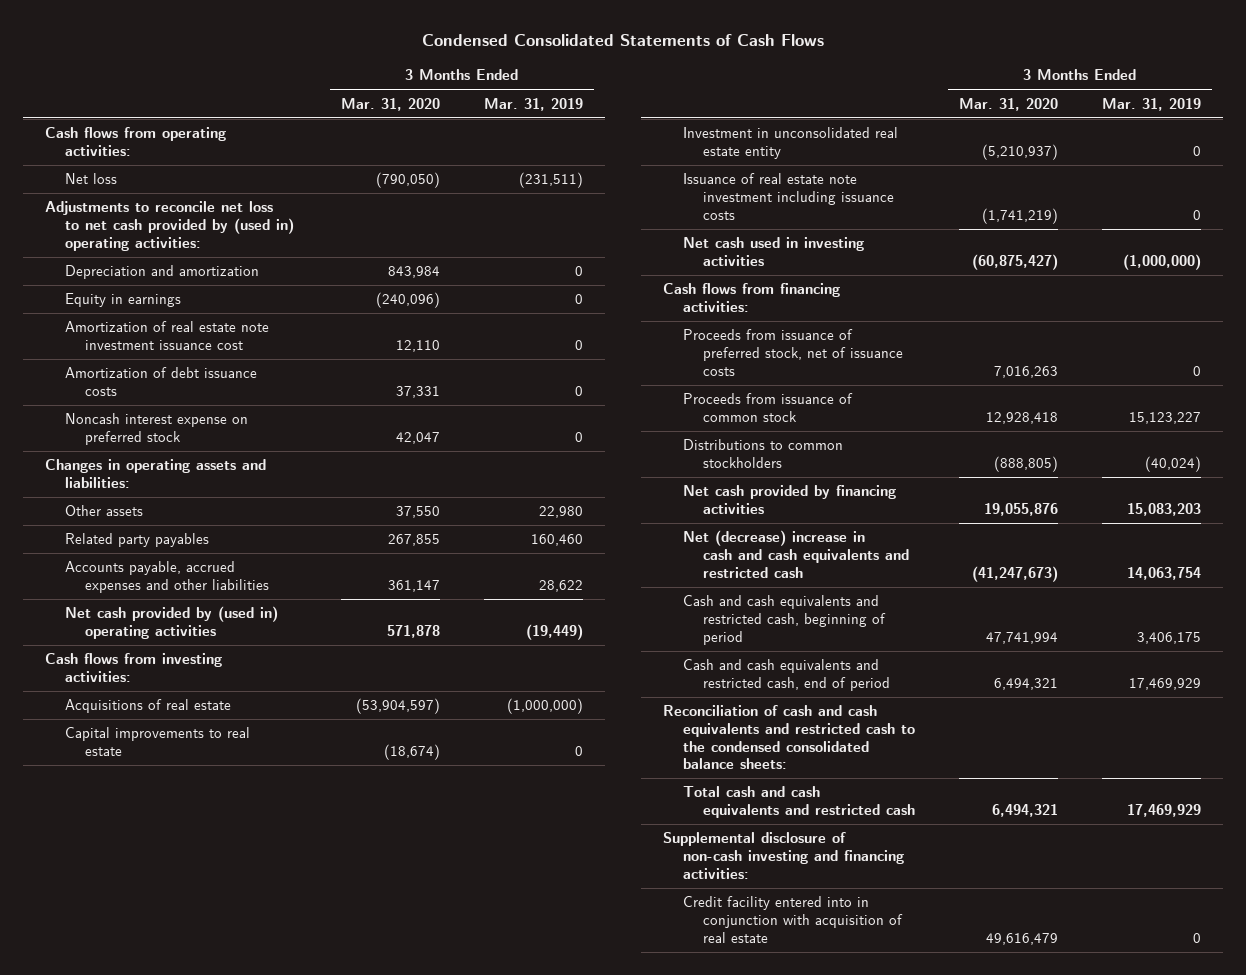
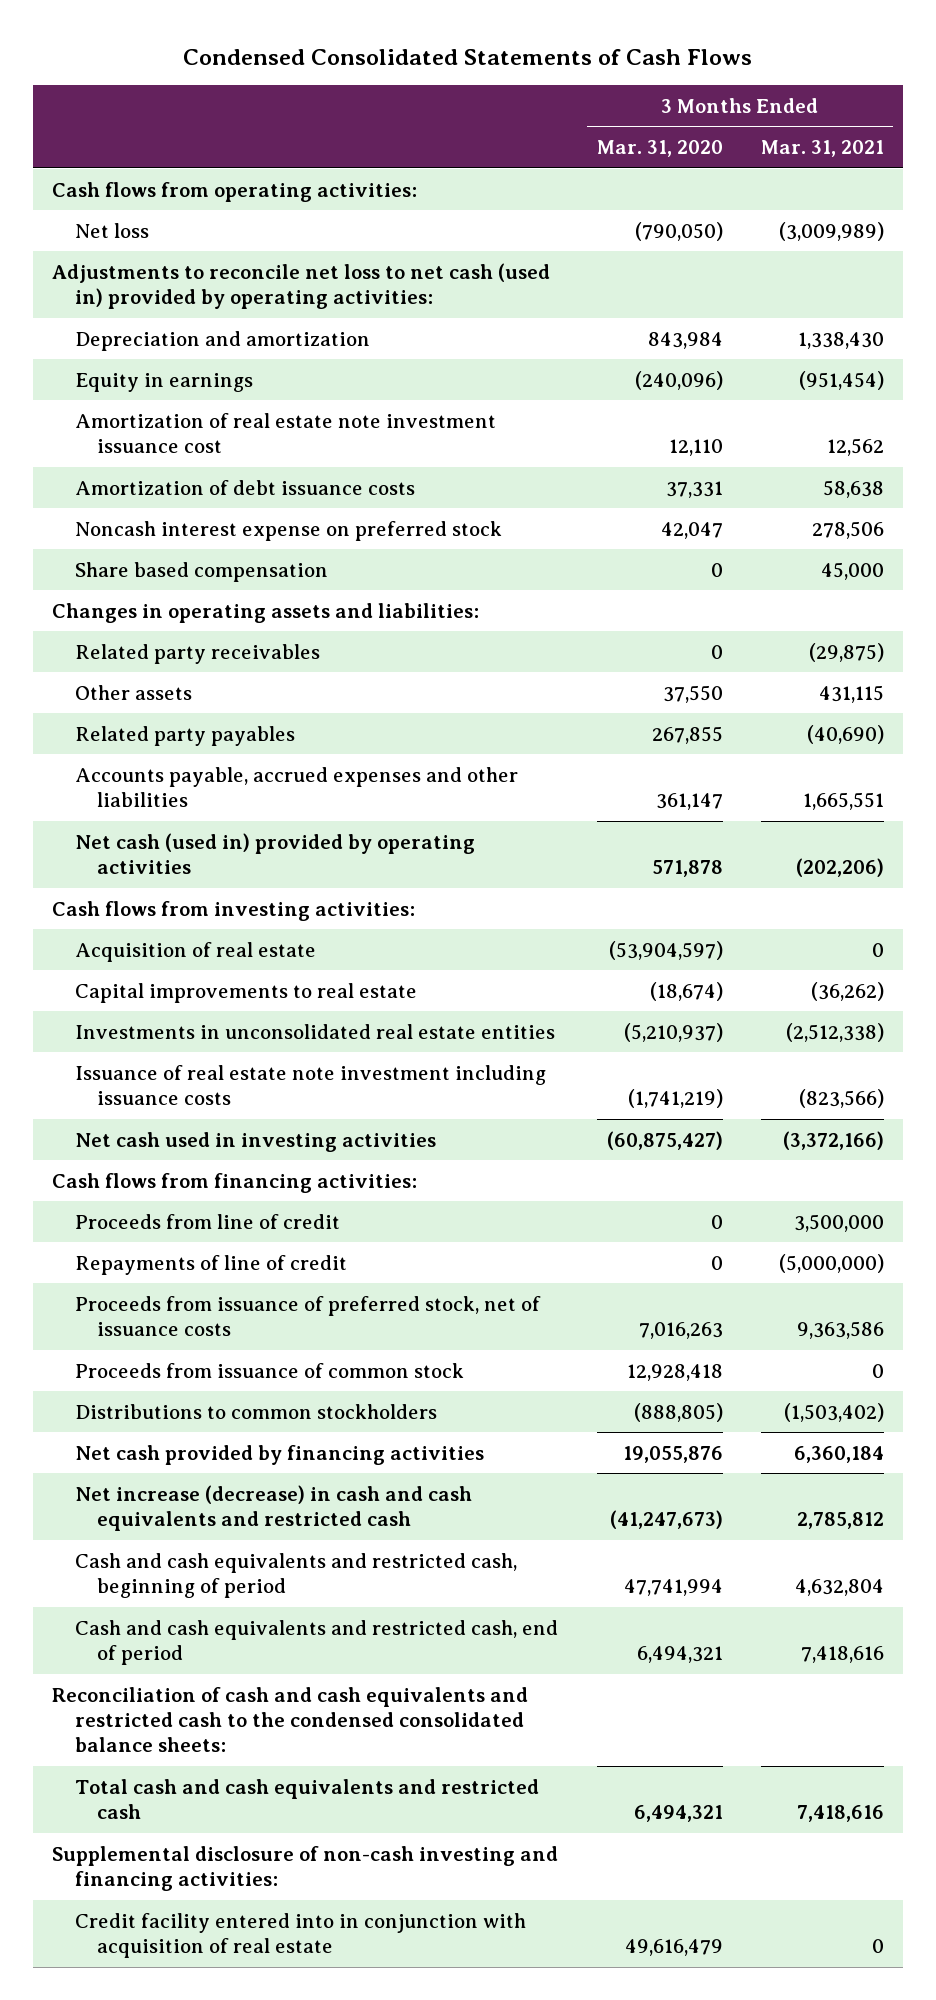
- | 3 Months Ended Mar. 31, 2020 | 3 Months Ended Mar. 31, 2019
+ | 3 Months Ended Mar. 31, 2020 | 3 Months Ended Mar. 31, 2021
- Adjustments to reconcile net loss to net cash provided by (used in) operating activities:
+ Adjustments to reconcile net loss to net cash (used in) provided by operating activities:
+ Share based compensation | 0 | 45,000
+ Related party receivables | 0 | (29,875)
- Net cash provided by (used in) operating activities | 571,878 | (19,449)
+ Net cash (used in) provided by operating activities | 571,878 | (202,206)
- Acquisitions of real estate | (53,904,597) | (1,000,000)
+ Acquisition of real estate | (53,904,597) | 0
- Investment in unconsolidated real estate entity | (5,210,937) | 0
+ Investments in unconsolidated real estate entities | (5,210,937) | (2,512,338)
+ Proceeds from line of credit | 0 | 3,500,000
+ Repayments of line of credit | 0 | (5,000,000)
- Net (decrease) increase in cash and cash equivalents and restricted cash | (41,247,673) | 14,063,754
+ Net increase (decrease) in cash and cash equivalents and restricted cash | (41,247,673) | 2,785,812

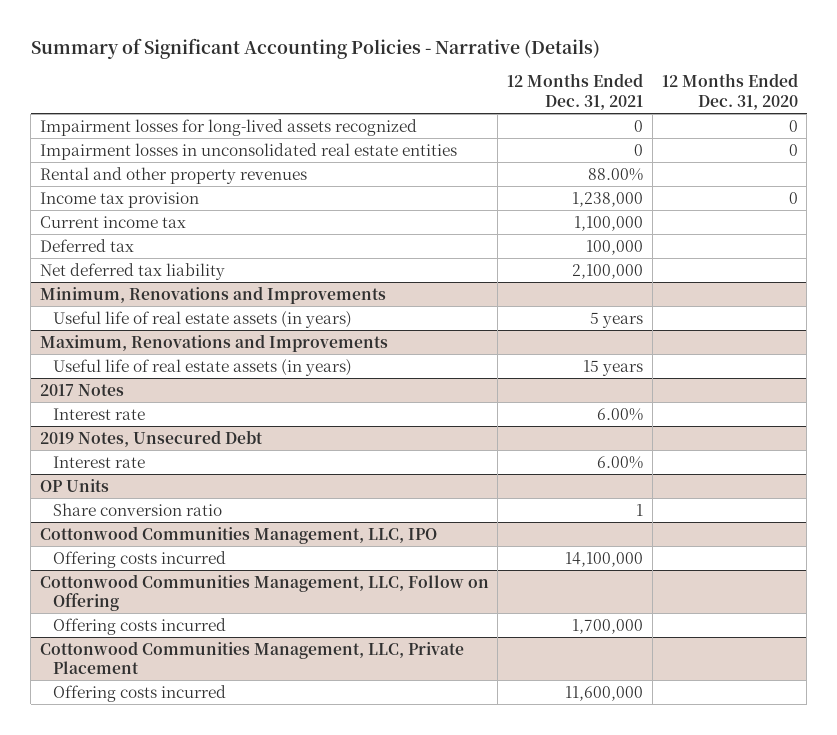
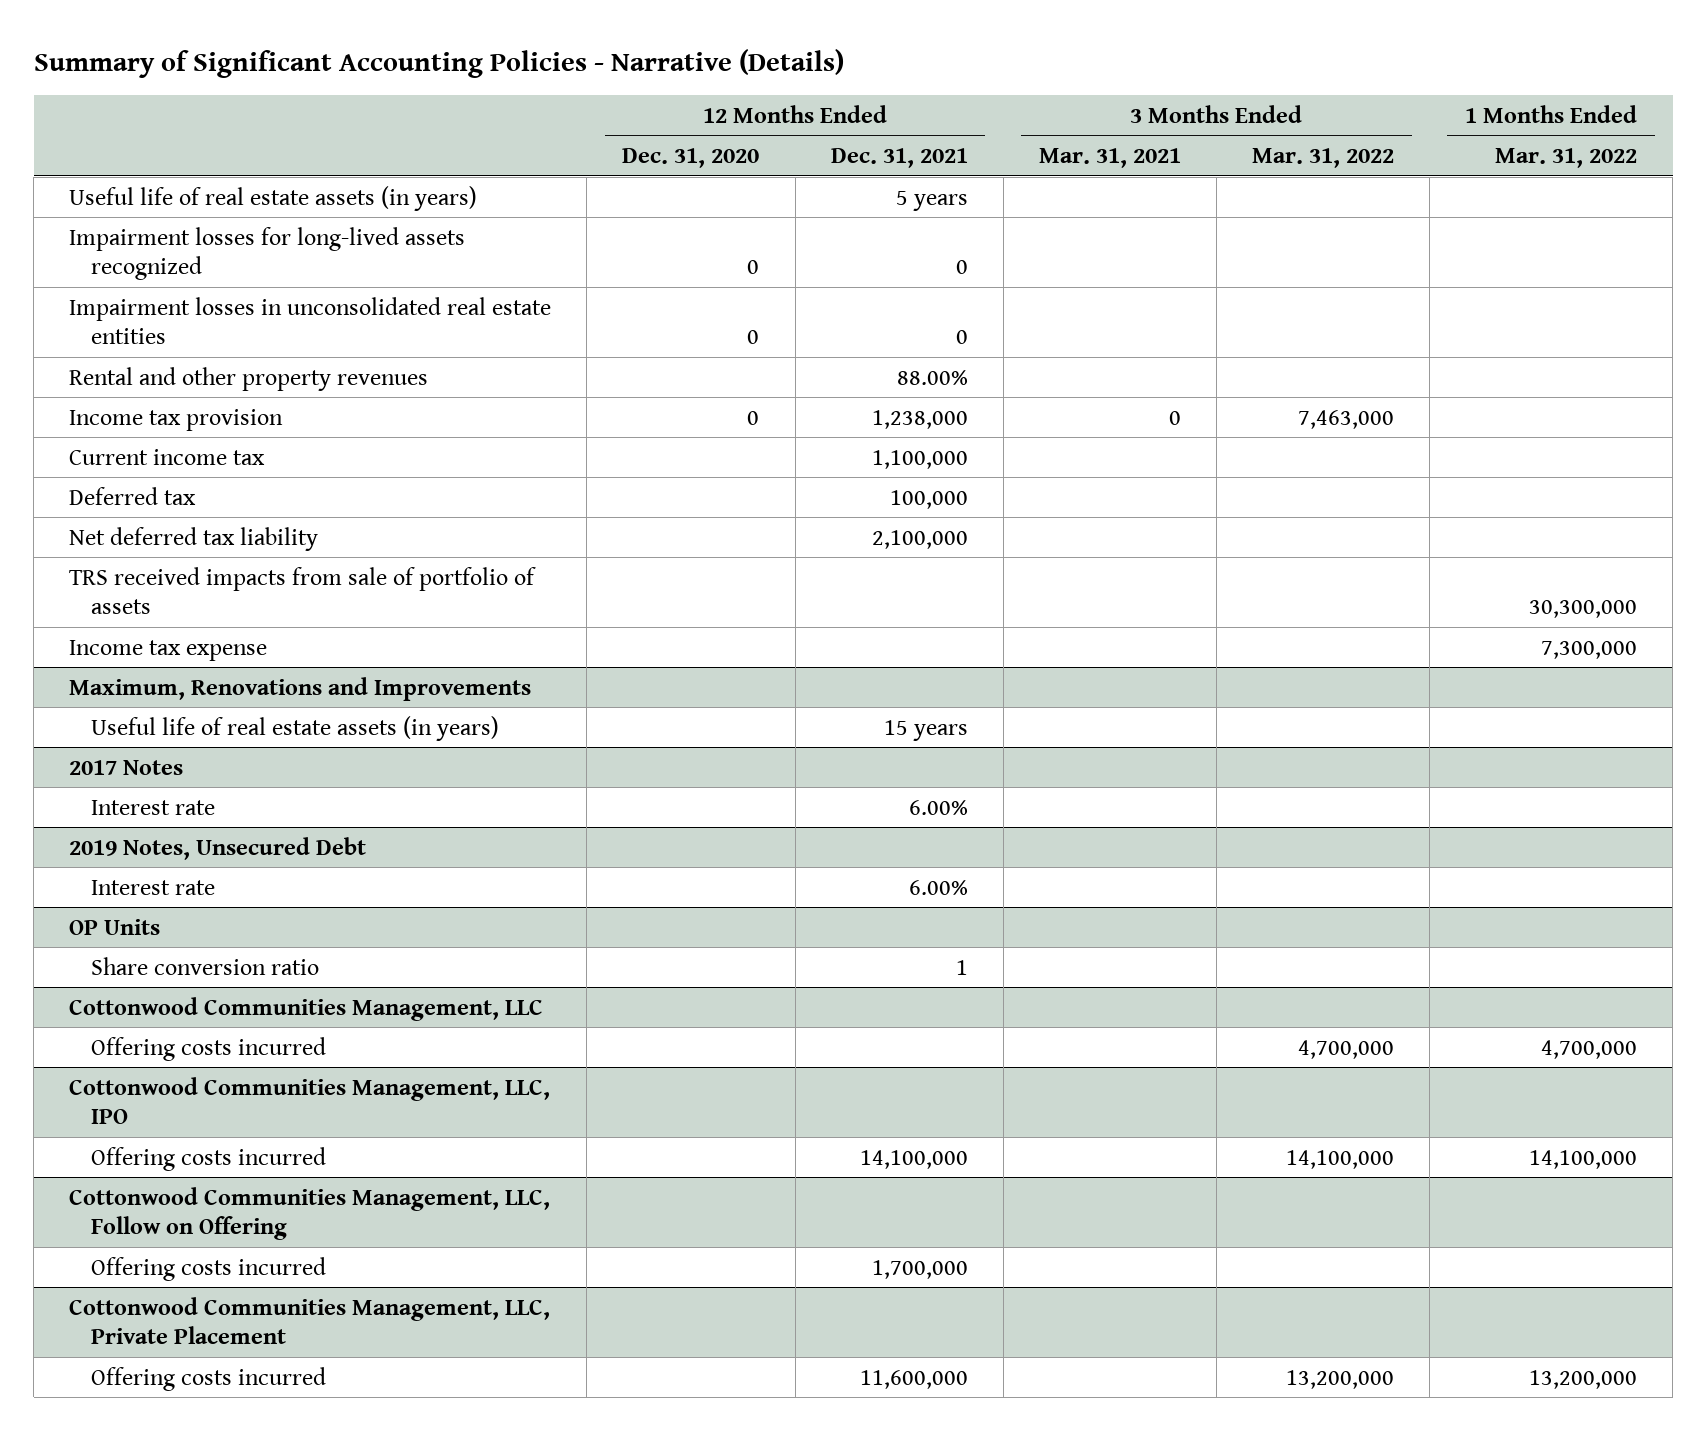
- | 12 Months Ended Dec. 31, 2021 | 12 Months Ended Dec. 31, 2020
+ | 12 Months Ended Dec. 31, 2020 | 12 Months Ended Dec. 31, 2021 | 3 Months Ended Mar. 31, 2021 | 3 Months Ended Mar. 31, 2022 | 1 Months Ended Mar. 31, 2022
+ Useful life of real estate assets (in years) | | 5 years | | |
- Minimum, Renovations and Improvements
- Useful life of real estate assets (in years) | 5 years |
+ TRS received impacts from sale of portfolio of assets | | | | | 30,300,000
+ Income tax expense | | | | | 7,300,000
+ Cottonwood Communities Management, LLC
+ Offering costs incurred | | | | 4,700,000 | 4,700,000

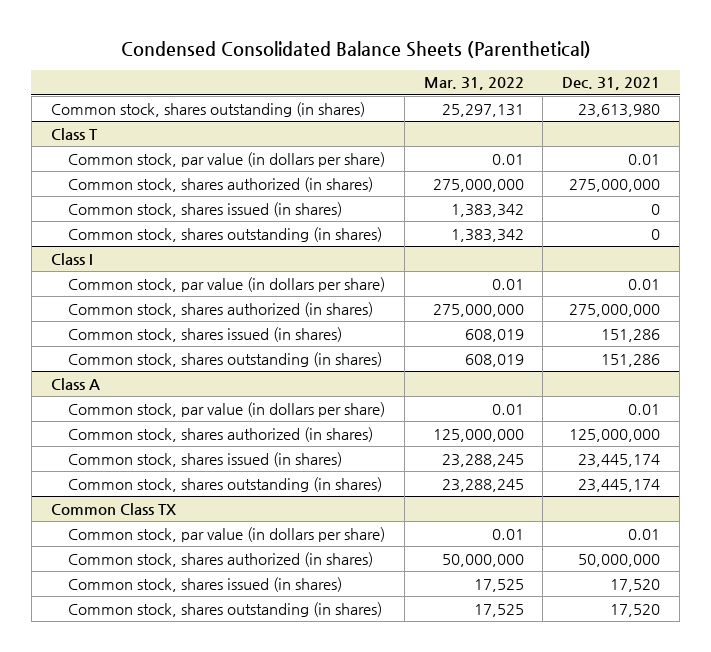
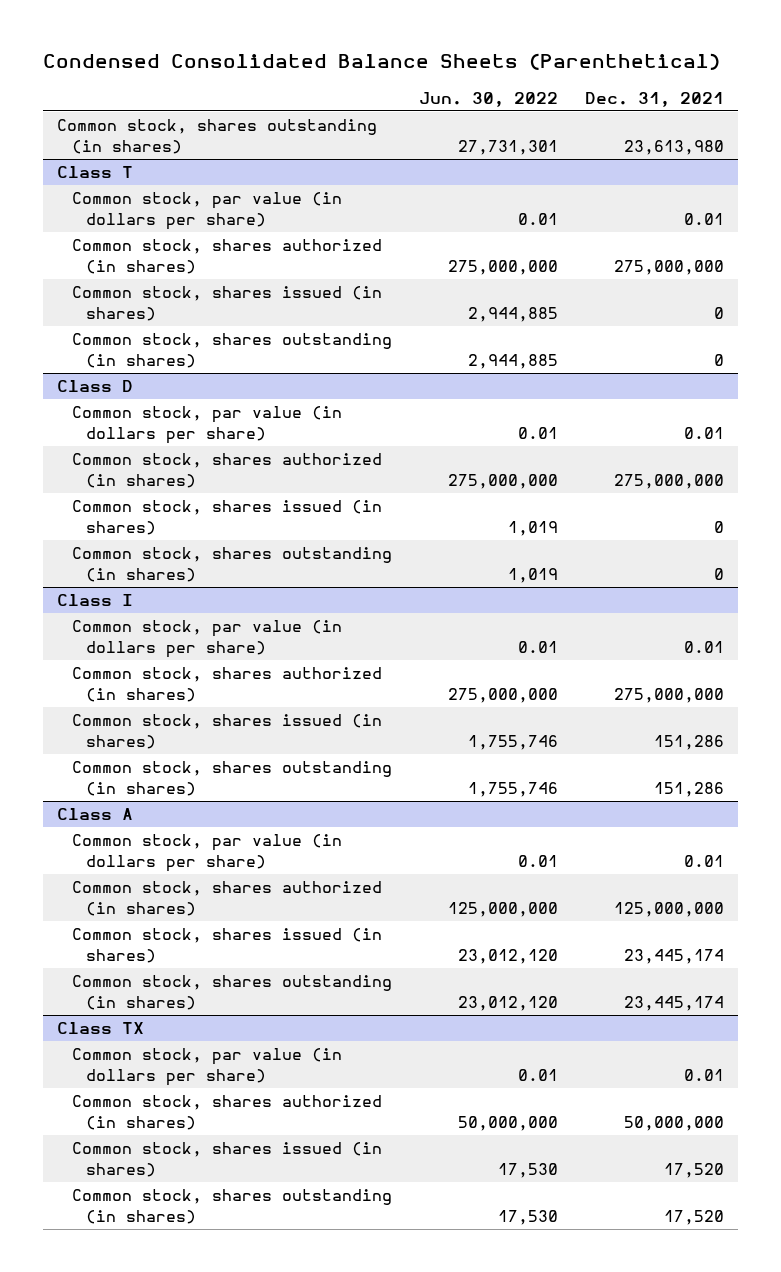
- | Mar. 31, 2022 | Dec. 31, 2021
+ | Jun. 30, 2022 | Dec. 31, 2021
+ Class D
+ Common stock, par value (in dollars per share) | 0.01 | 0.01
+ Common stock, shares authorized (in shares) | 275,000,000 | 275,000,000
+ Common stock, shares issued (in shares) | 1,019 | 0
+ Common stock, shares outstanding (in shares) | 1,019 | 0
- Common Class TX
+ Class TX

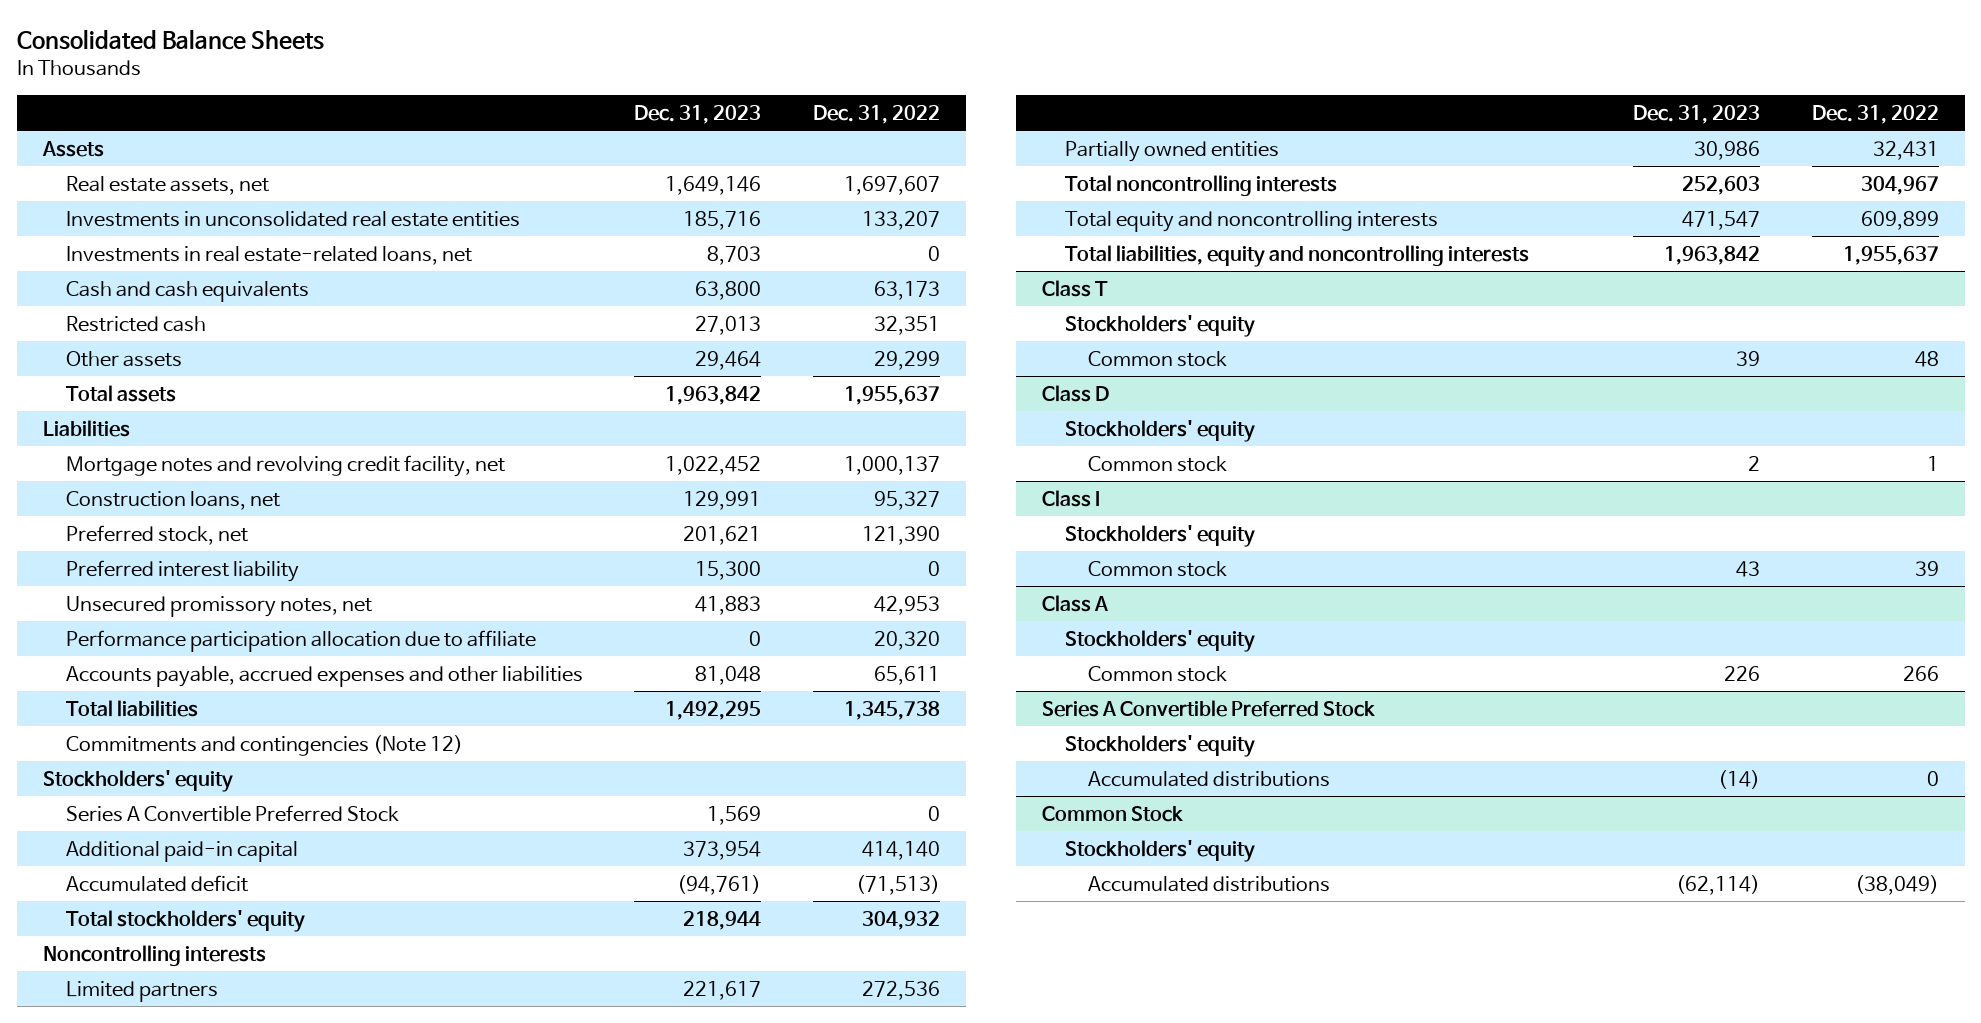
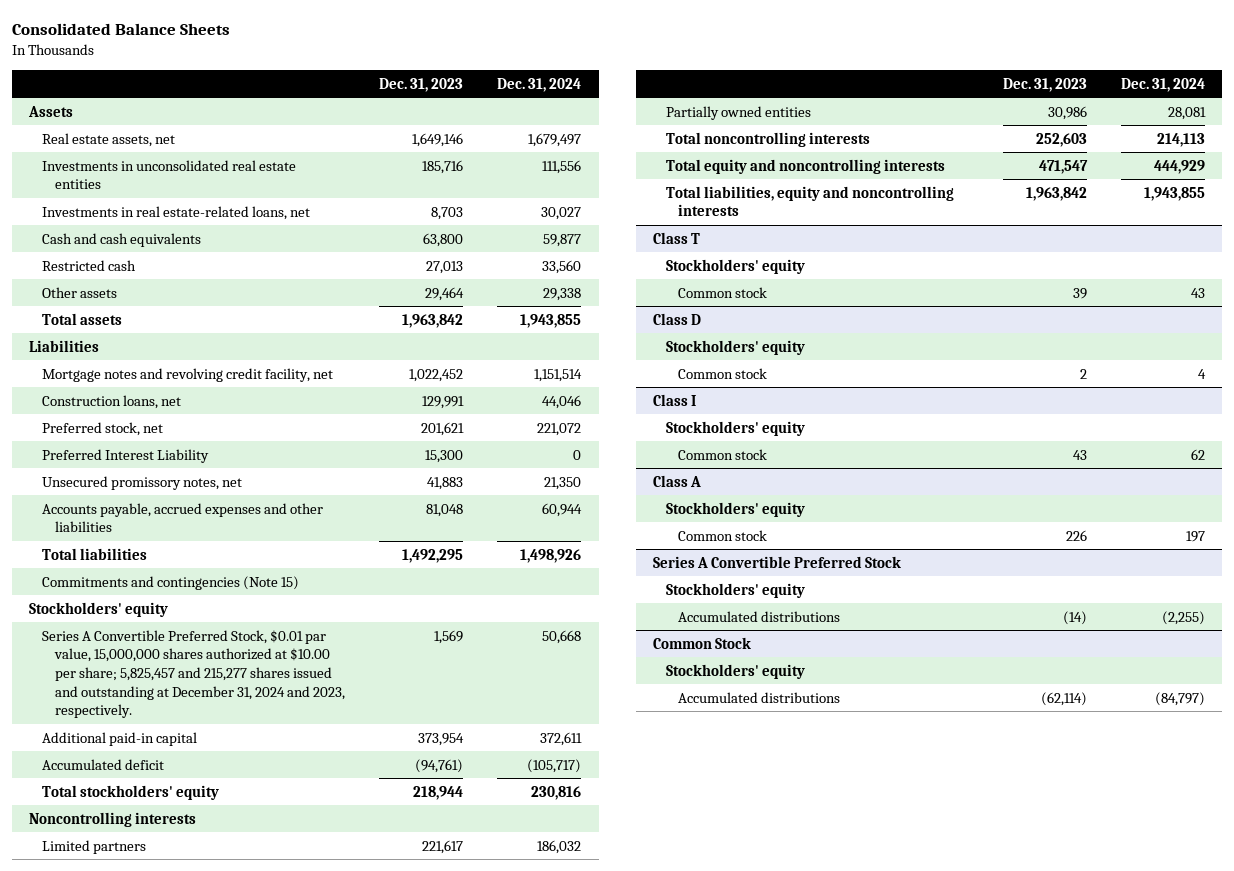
- | Dec. 31, 2023 | Dec. 31, 2022
+ | Dec. 31, 2023 | Dec. 31, 2024
- Preferred interest liability | 15,300 | 0
+ Preferred Interest Liability | 15,300 | 0
- Performance participation allocation due to affiliate | 0 | 20,320
- Commitments and contingencies (Note 12)
+ Commitments and contingencies (Note 15)
- Series A Convertible Preferred Stock | 1,569 | 0
+ Series A Convertible Preferred Stock, $0.01 par value, 15,000,000 shares authorized at $10.00 per share; 5,825,457 and 215,277 shares issued and outstanding at December 31, 2024 and 2023, respectively. | 1,569 | 50,668

